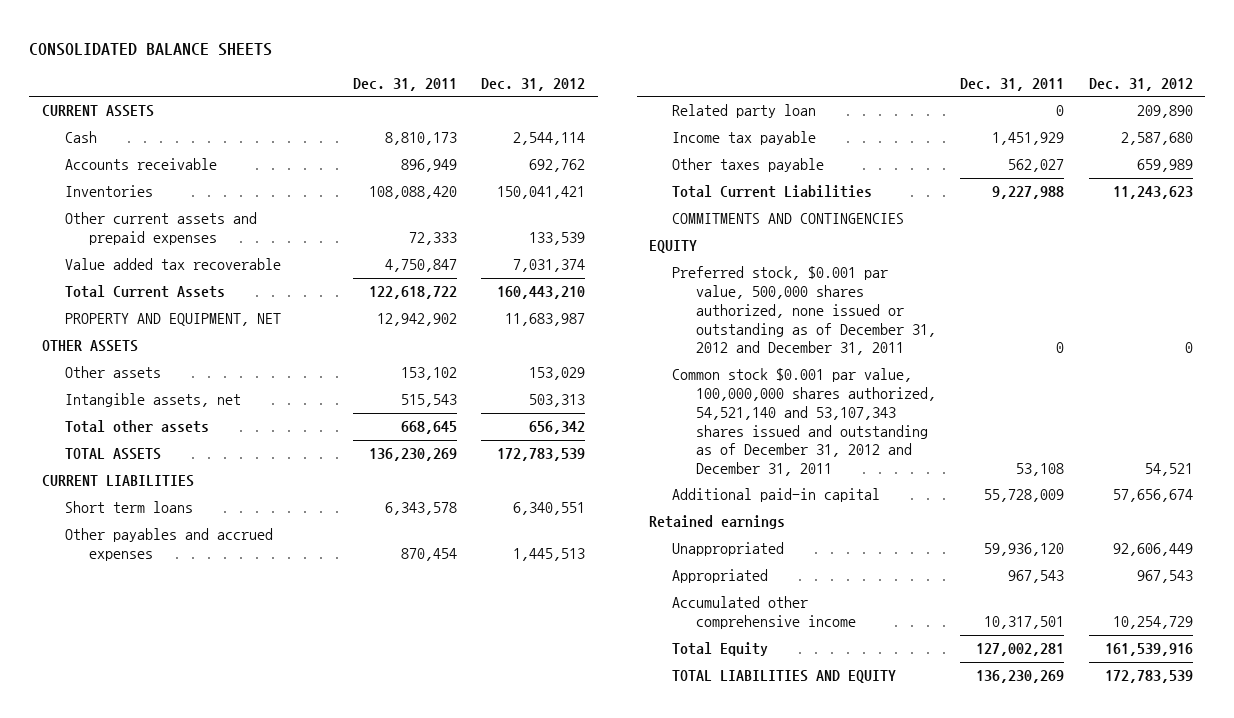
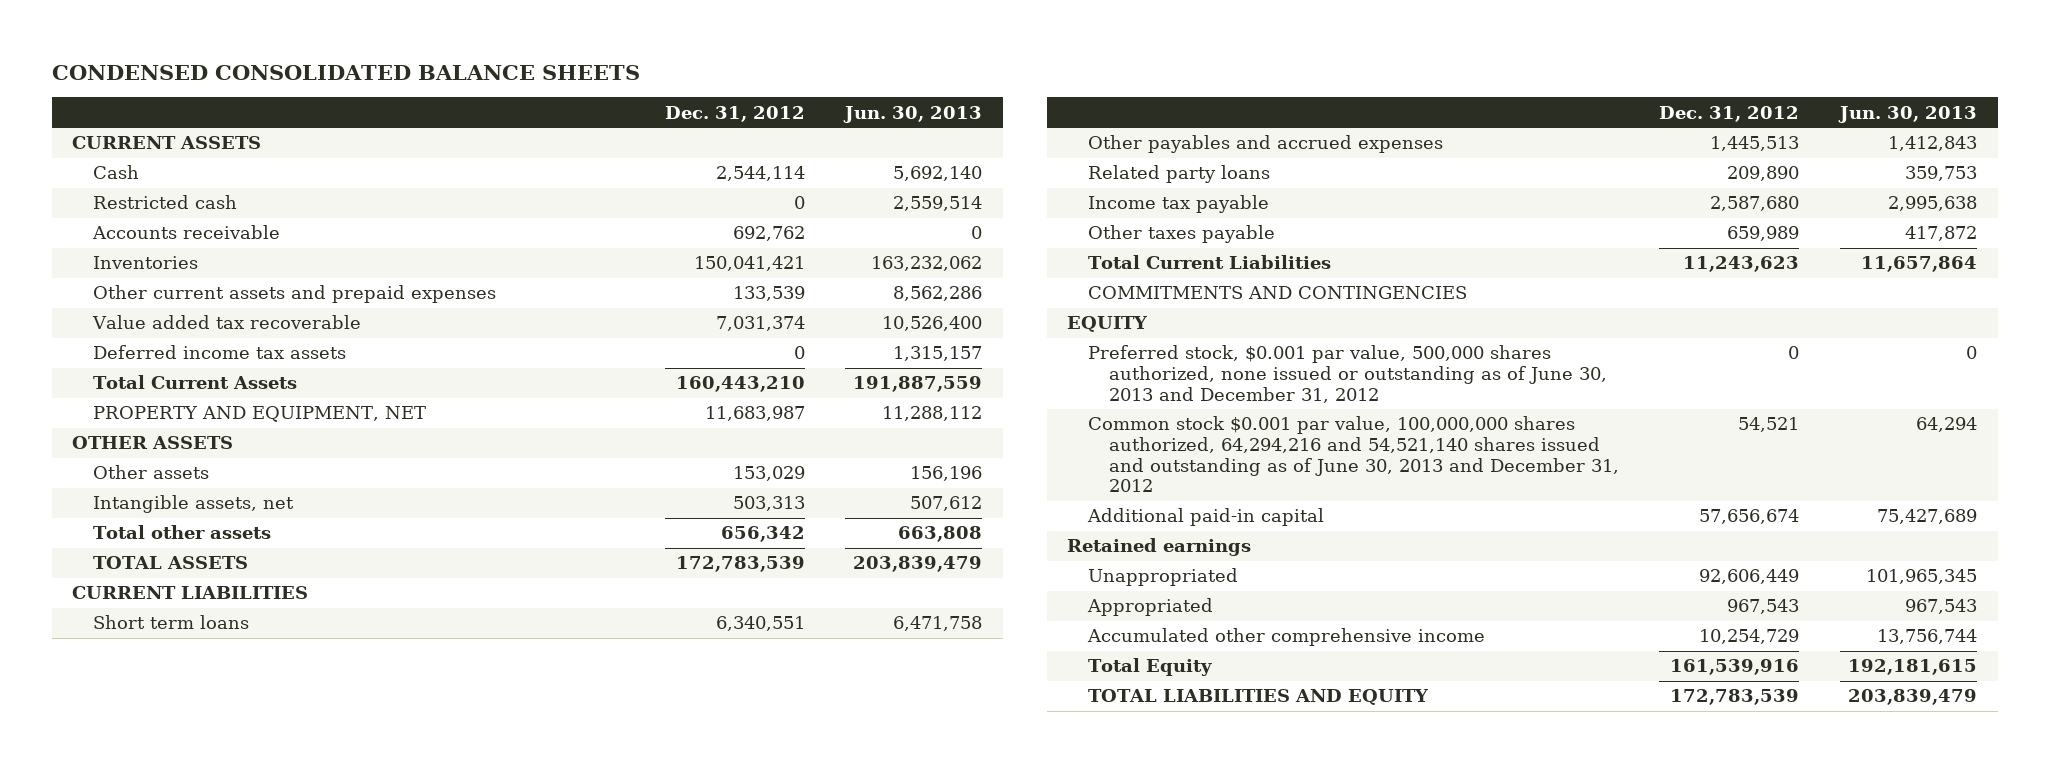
- CONSOLIDATED BALANCE SHEETS
+ CONDENSED CONSOLIDATED BALANCE SHEETS
- | Dec. 31, 2011 | Dec. 31, 2012
+ | Dec. 31, 2012 | Jun. 30, 2013
+ Restricted cash | 0 | 2,559,514
+ Deferred income tax assets | 0 | 1,315,157
- Related party loan | 0 | 209,890
+ Related party loans | 209,890 | 359,753
- Preferred stock, $0.001 par value, 500,000 shares authorized, none issued or outstanding as of December 31, 2012 and December 31, 2011 | 0 | 0
- Common stock $0.001 par value, 100,000,000 shares authorized, 54,521,140 and 53,107,343 shares issued and outstanding as of December 31, 2012 and December 31, 2011 | 53,108 | 54,521
+ Preferred stock, $0.001 par value, 500,000 shares authorized, none issued or outstanding as of June 30, 2013 and December 31, 2012 | 0 | 0
+ Common stock $0.001 par value, 100,000,000 shares authorized, 64,294,216 and 54,521,140 shares issued and outstanding as of June 30, 2013 and December 31, 2012 | 54,521 | 64,294

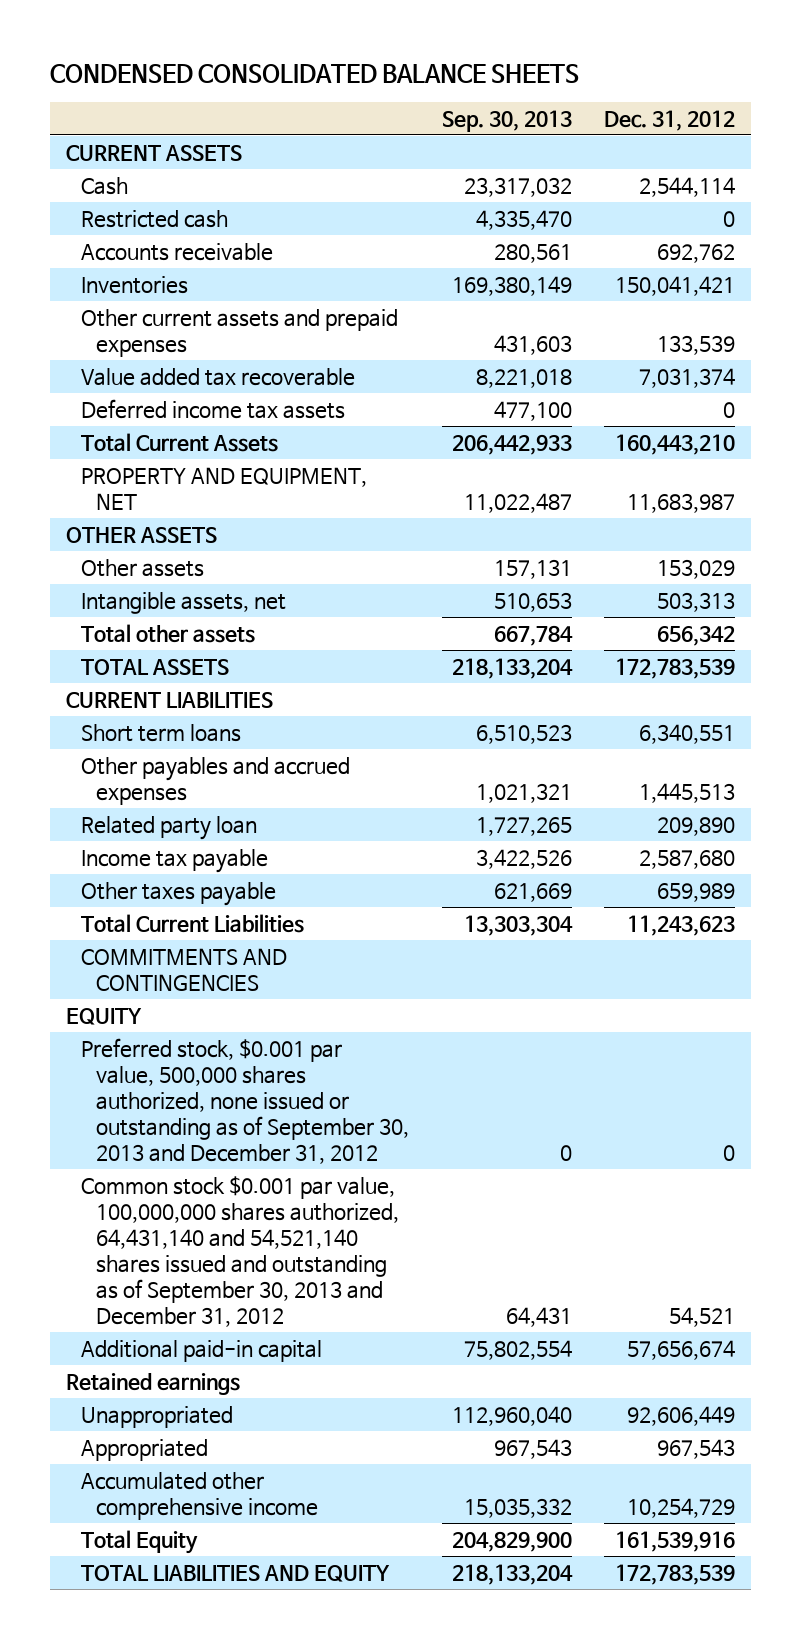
- | Dec. 31, 2012 | Jun. 30, 2013
+ | Sep. 30, 2013 | Dec. 31, 2012
- Related party loans | 209,890 | 359,753
+ Related party loan | 1,727,265 | 209,890
- Preferred stock, $0.001 par value, 500,000 shares authorized, none issued or outstanding as of June 30, 2013 and December 31, 2012 | 0 | 0
- Common stock $0.001 par value, 100,000,000 shares authorized, 64,294,216 and 54,521,140 shares issued and outstanding as of June 30, 2013 and December 31, 2012 | 54,521 | 64,294
+ Preferred stock, $0.001 par value, 500,000 shares authorized, none issued or outstanding as of September 30, 2013 and December 31, 2012 | 0 | 0
+ Common stock $0.001 par value, 100,000,000 shares authorized, 64,431,140 and 54,521,140 shares issued and outstanding as of September 30, 2013 and December 31, 2012 | 64,431 | 54,521

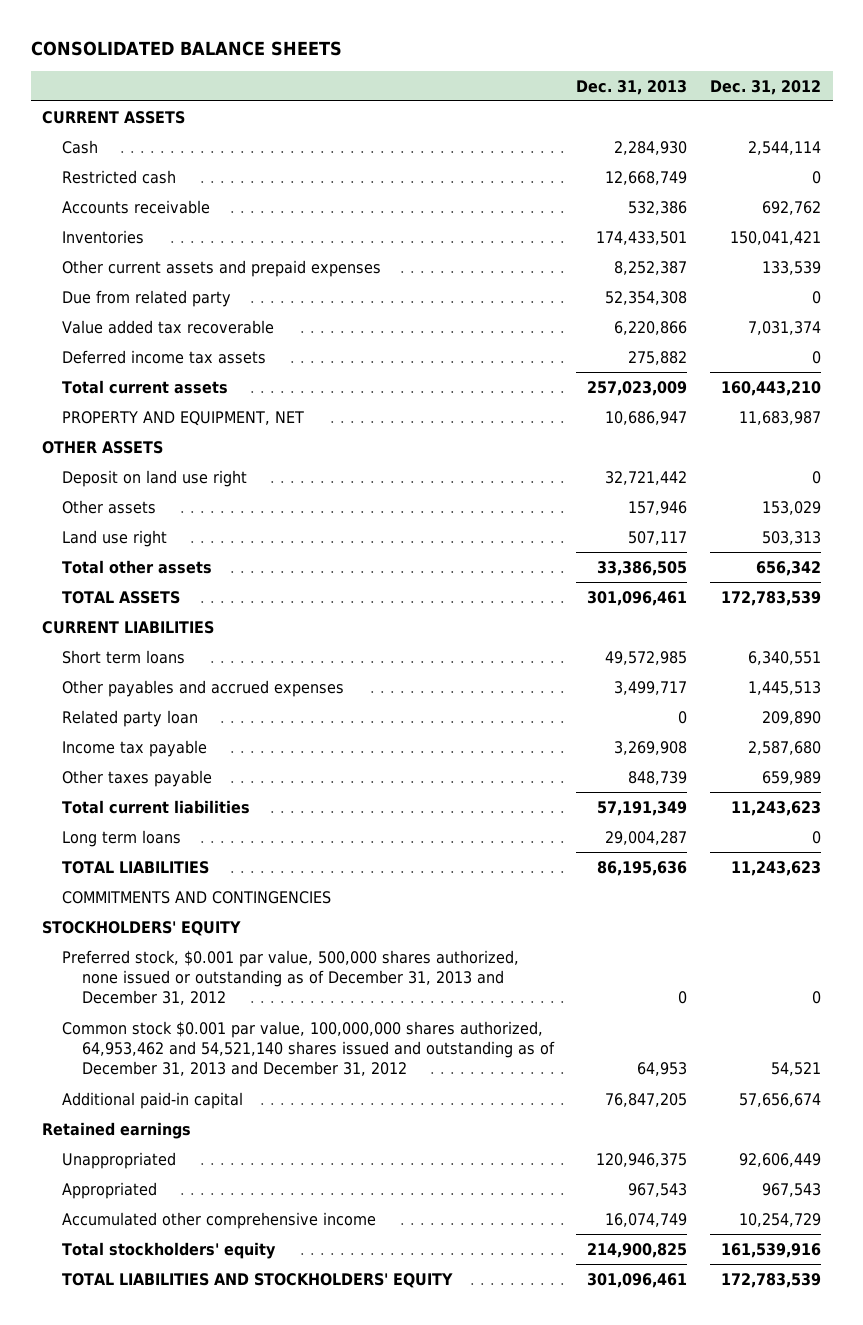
- CONDENSED CONSOLIDATED BALANCE SHEETS
+ CONSOLIDATED BALANCE SHEETS
- | Sep. 30, 2013 | Dec. 31, 2012
+ | Dec. 31, 2013 | Dec. 31, 2012
+ Due from related party | 52,354,308 | 0
- Total Current Assets | 206,442,933 | 160,443,210
+ Total current assets | 257,023,009 | 160,443,210
+ Deposit on land use right | 32,721,442 | 0
- Intangible assets, net | 510,653 | 503,313
+ Land use right | 507,117 | 503,313
- Total Current Liabilities | 13,303,304 | 11,243,623
+ Total current liabilities | 57,191,349 | 11,243,623
+ Long term loans | 29,004,287 | 0
+ TOTAL LIABILITIES | 86,195,636 | 11,243,623
- EQUITY
- Preferred stock, $0.001 par value, 500,000 shares authorized, none issued or outstanding as of September 30, 2013 and December 31, 2012 | 0 | 0
- Common stock $0.001 par value, 100,000,000 shares authorized, 64,431,140 and 54,521,140 shares issued and outstanding as of September 30, 2013 and December 31, 2012 | 64,431 | 54,521
+ STOCKHOLDERS' EQUITY
+ Preferred stock, $0.001 par value, 500,000 shares authorized, none issued or outstanding as of December 31, 2013 and December 31, 2012 | 0 | 0
+ Common stock $0.001 par value, 100,000,000 shares authorized, 64,953,462 and 54,521,140 shares issued and outstanding as of December 31, 2013 and December 31, 2012 | 64,953 | 54,521
- Total Equity | 204,829,900 | 161,539,916
- TOTAL LIABILITIES AND EQUITY | 218,133,204 | 172,783,539
+ Total stockholders' equity | 214,900,825 | 161,539,916
+ TOTAL LIABILITIES AND STOCKHOLDERS' EQUITY | 301,096,461 | 172,783,539

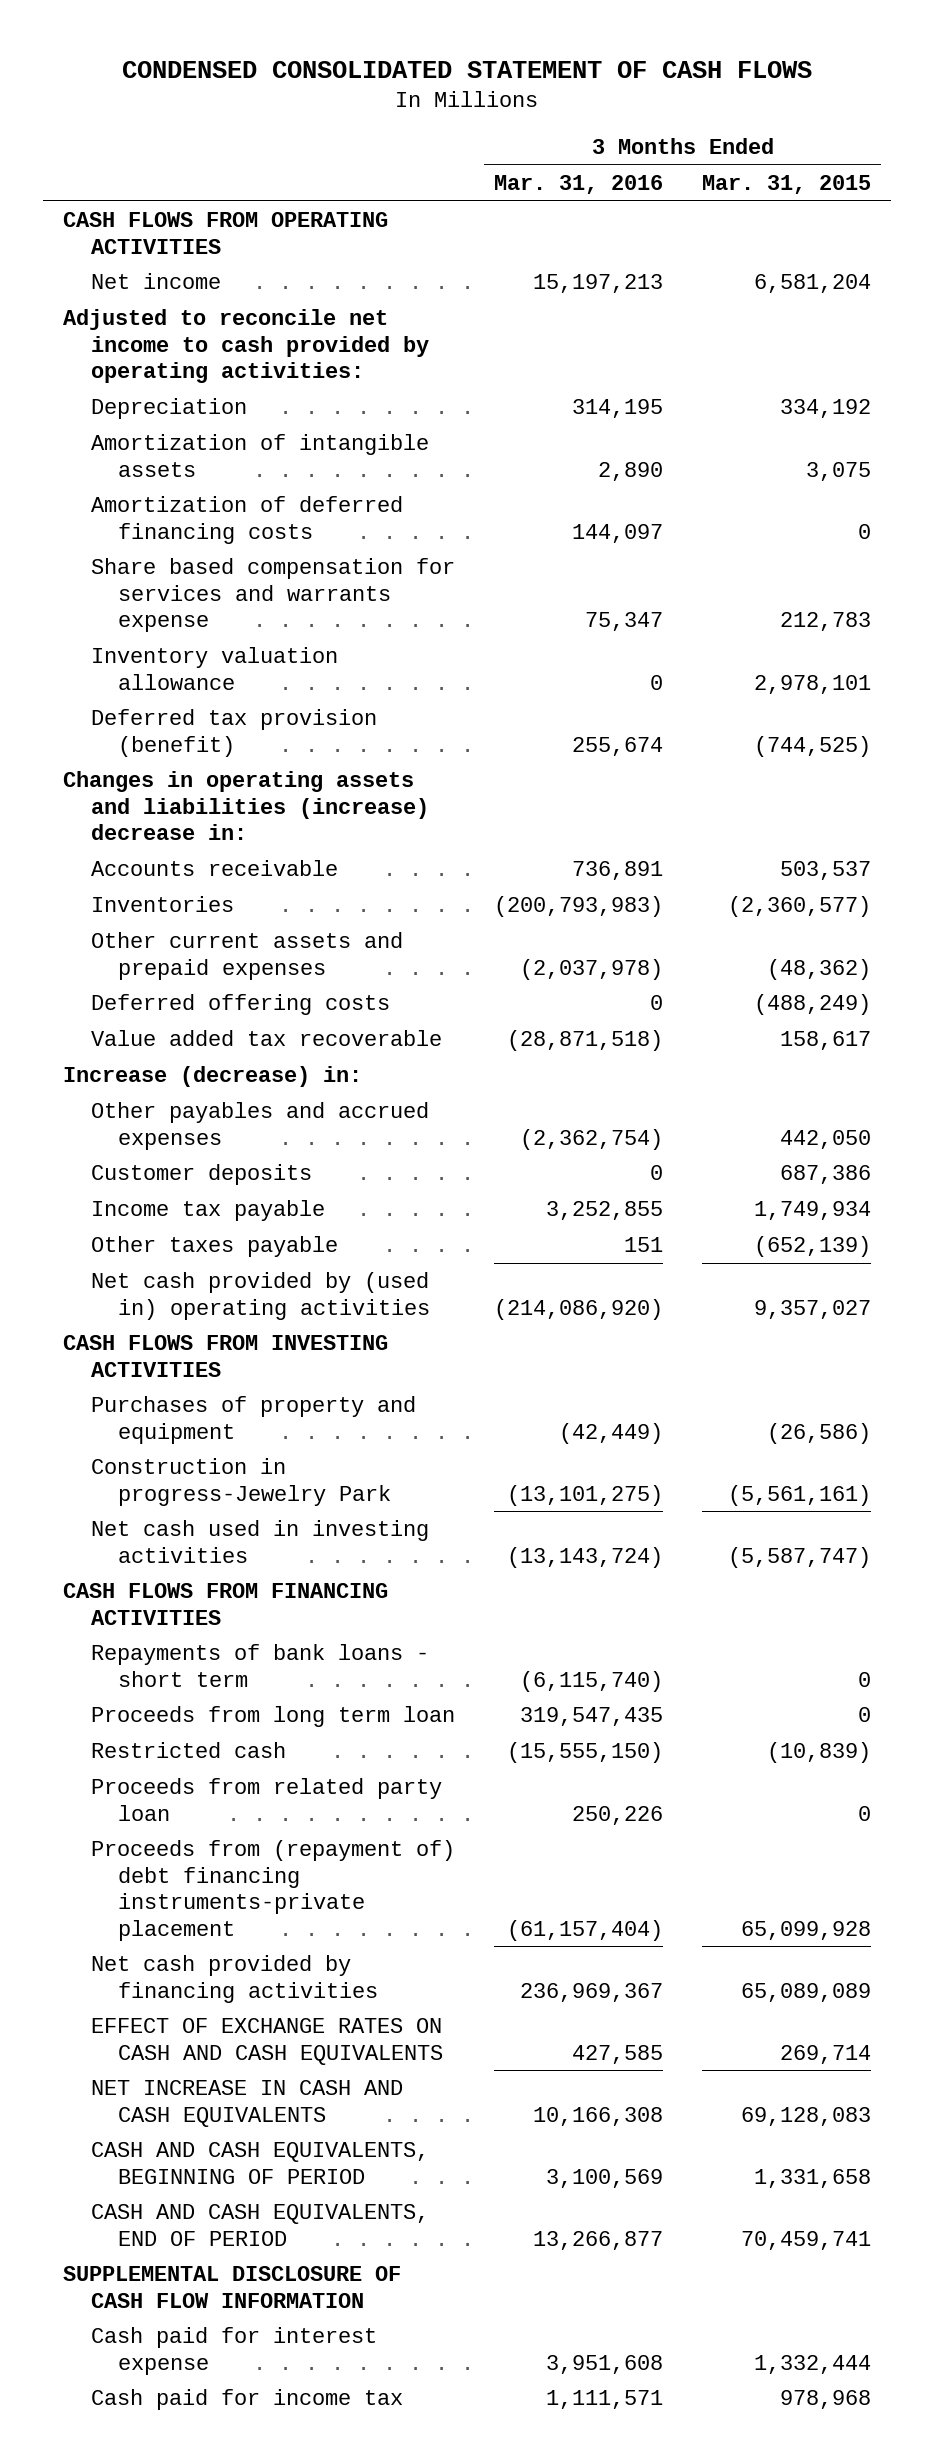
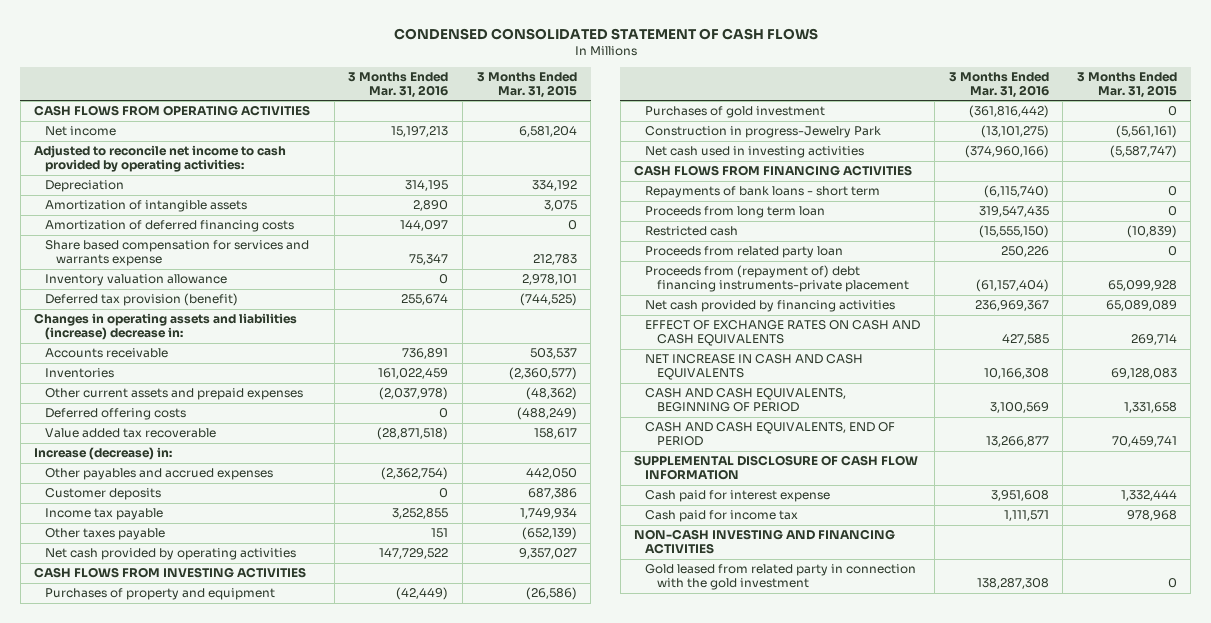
- Inventories | (200,793,983) | (2,360,577)
+ Inventories | 161,022,459 | (2,360,577)
- Net cash provided by (used in) operating activities | (214,086,920) | 9,357,027
+ Net cash provided by operating activities | 147,729,522 | 9,357,027
+ Purchases of gold investment | (361,816,442) | 0
- Net cash used in investing activities | (13,143,724) | (5,587,747)
+ Net cash used in investing activities | (374,960,166) | (5,587,747)
+ NON-CASH INVESTING AND FINANCING ACTIVITIES
+ Gold leased from related party in connection with the gold investment | 138,287,308 | 0

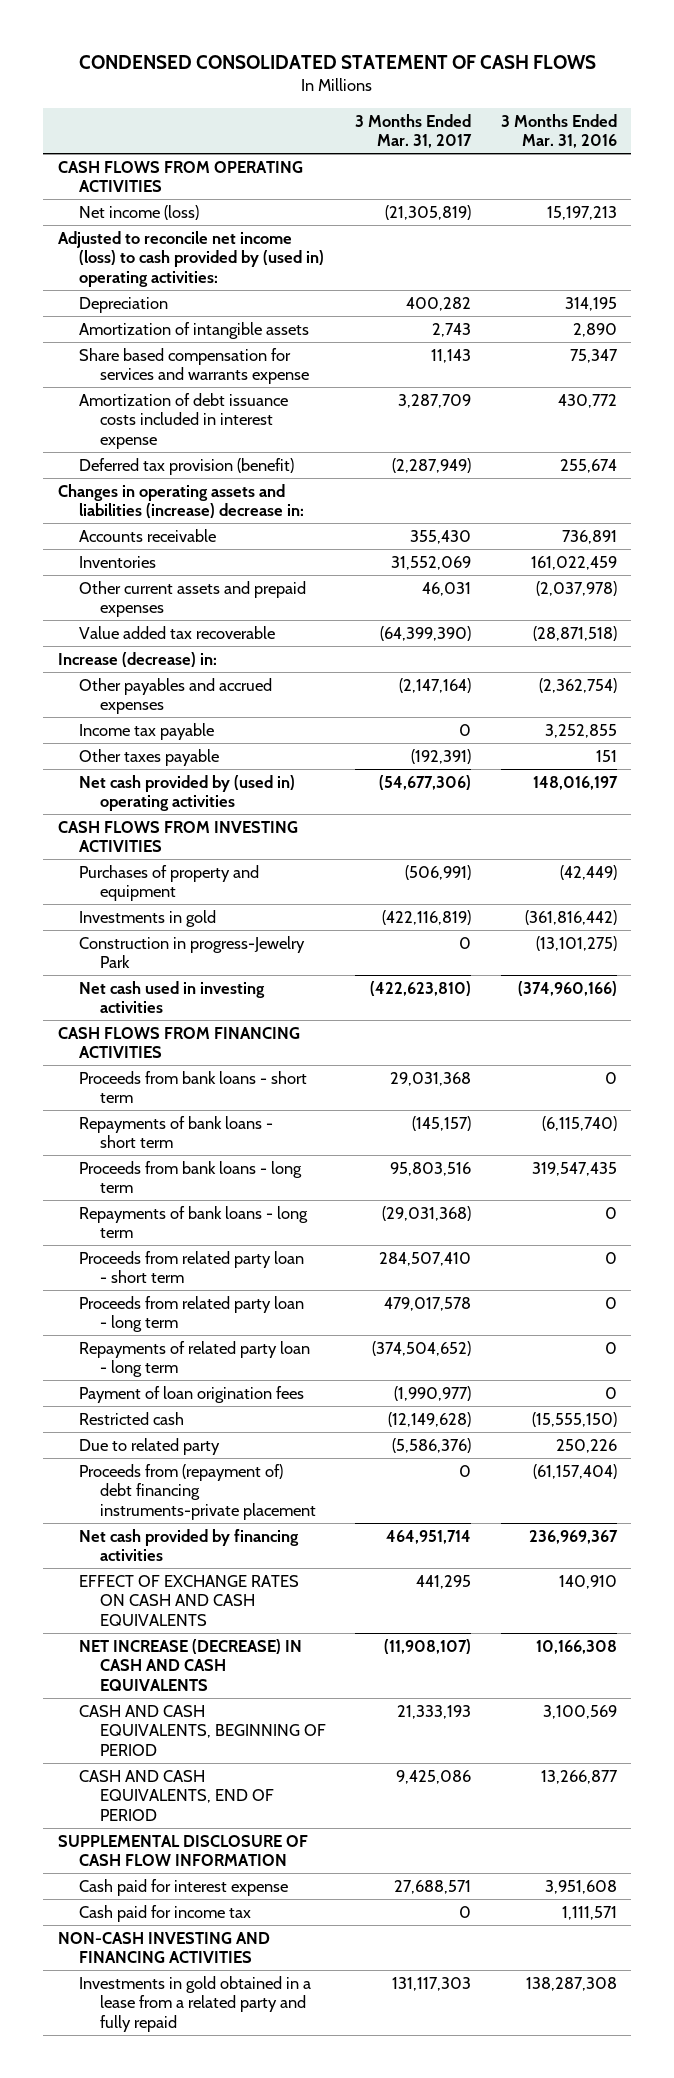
- | 3 Months Ended Mar. 31, 2016 | 3 Months Ended Mar. 31, 2015
+ | 3 Months Ended Mar. 31, 2017 | 3 Months Ended Mar. 31, 2016
- Net income | 15,197,213 | 6,581,204
- Adjusted to reconcile net income to cash provided by operating activities:
+ Net income (loss) | (21,305,819) | 15,197,213
+ Adjusted to reconcile net income (loss) to cash provided by (used in) operating activities:
- Amortization of deferred financing costs | 144,097 | 0
- Inventory valuation allowance | 0 | 2,978,101
+ Amortization of debt issuance costs included in interest expense | 3,287,709 | 430,772
- Deferred offering costs | 0 | (488,249)
- Customer deposits | 0 | 687,386
- Net cash provided by operating activities | 147,729,522 | 9,357,027
+ Net cash provided by (used in) operating activities | (54,677,306) | 148,016,197
- Purchases of gold investment | (361,816,442) | 0
+ Investments in gold | (422,116,819) | (361,816,442)
+ Proceeds from bank loans - short term | 29,031,368 | 0
- Proceeds from long term loan | 319,547,435 | 0
+ Proceeds from bank loans - long term | 95,803,516 | 319,547,435
+ Repayments of bank loans - long term | (29,031,368) | 0
+ Proceeds from related party loan - short term | 284,507,410 | 0
+ Proceeds from related party loan - long term | 479,017,578 | 0
+ Repayments of related party loan - long term | (374,504,652) | 0
+ Payment of loan origination fees | (1,990,977) | 0
- Proceeds from related party loan | 250,226 | 0
+ Due to related party | (5,586,376) | 250,226
- EFFECT OF EXCHANGE RATES ON CASH AND CASH EQUIVALENTS | 427,585 | 269,714
- NET INCREASE IN CASH AND CASH EQUIVALENTS | 10,166,308 | 69,128,083
+ EFFECT OF EXCHANGE RATES ON CASH AND CASH EQUIVALENTS | 441,295 | 140,910
+ NET INCREASE (DECREASE) IN CASH AND CASH EQUIVALENTS | (11,908,107) | 10,166,308
- Gold leased from related party in connection with the gold investment | 138,287,308 | 0
+ Investments in gold obtained in a lease from a related party and fully repaid | 131,117,303 | 138,287,308

